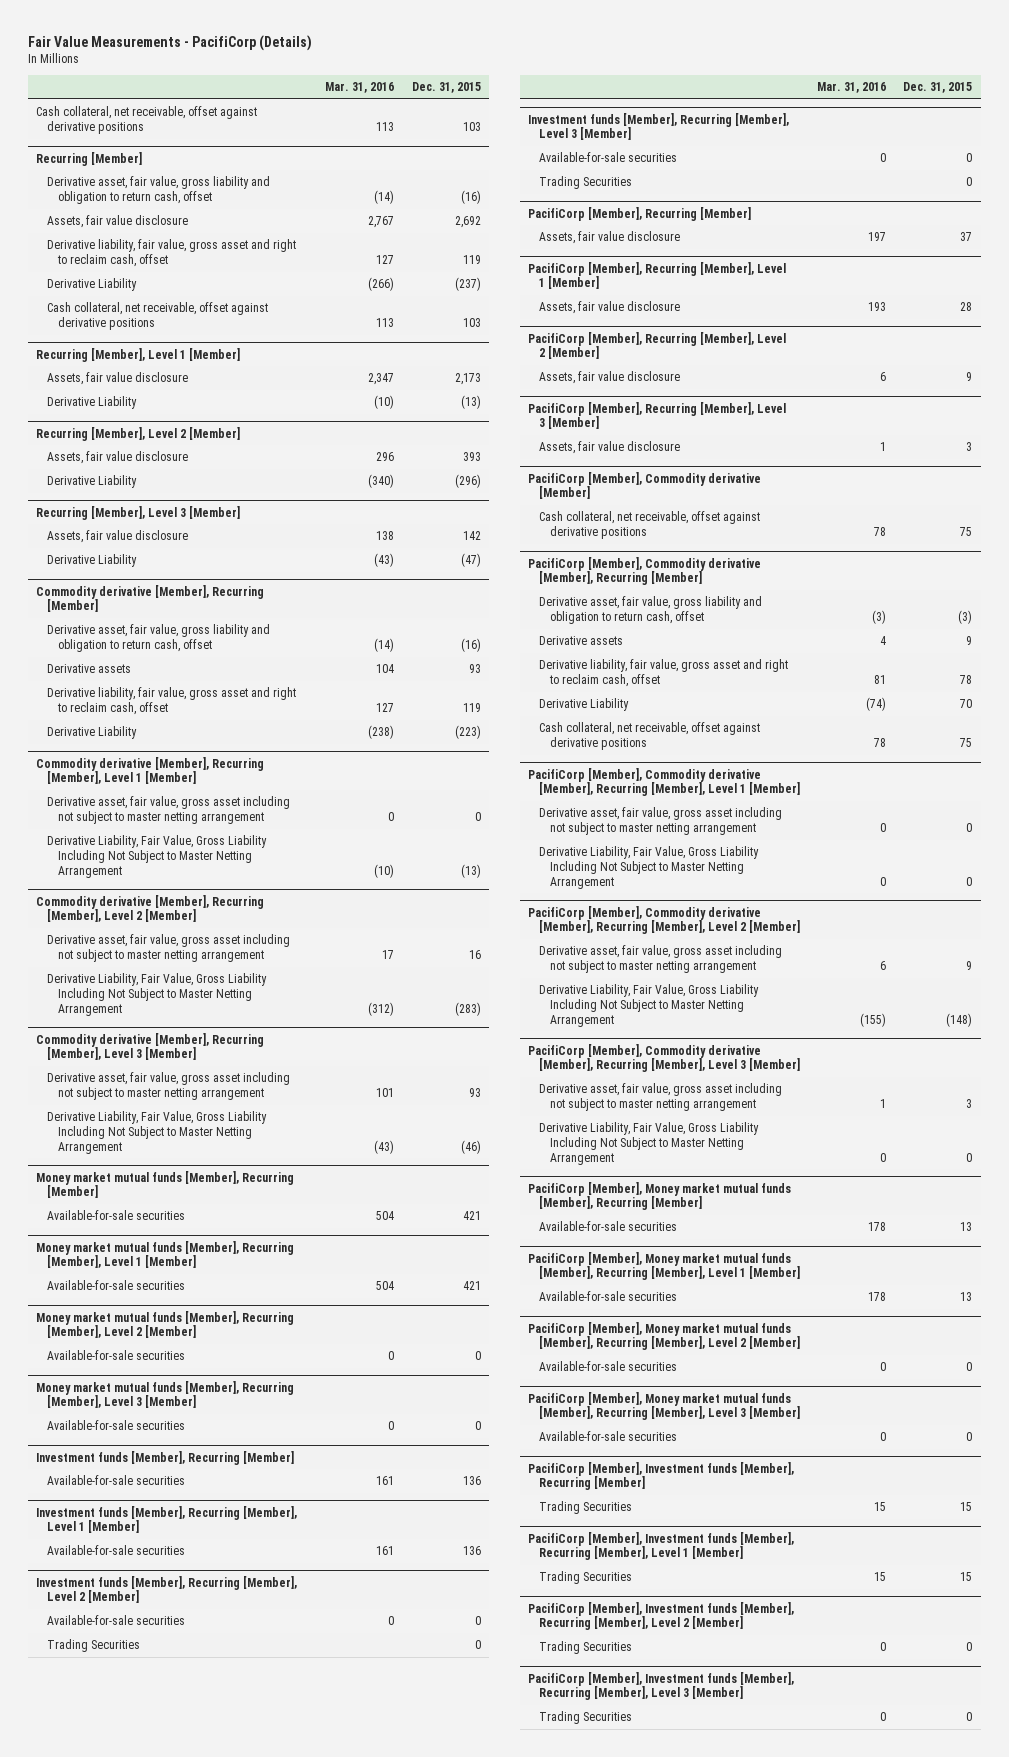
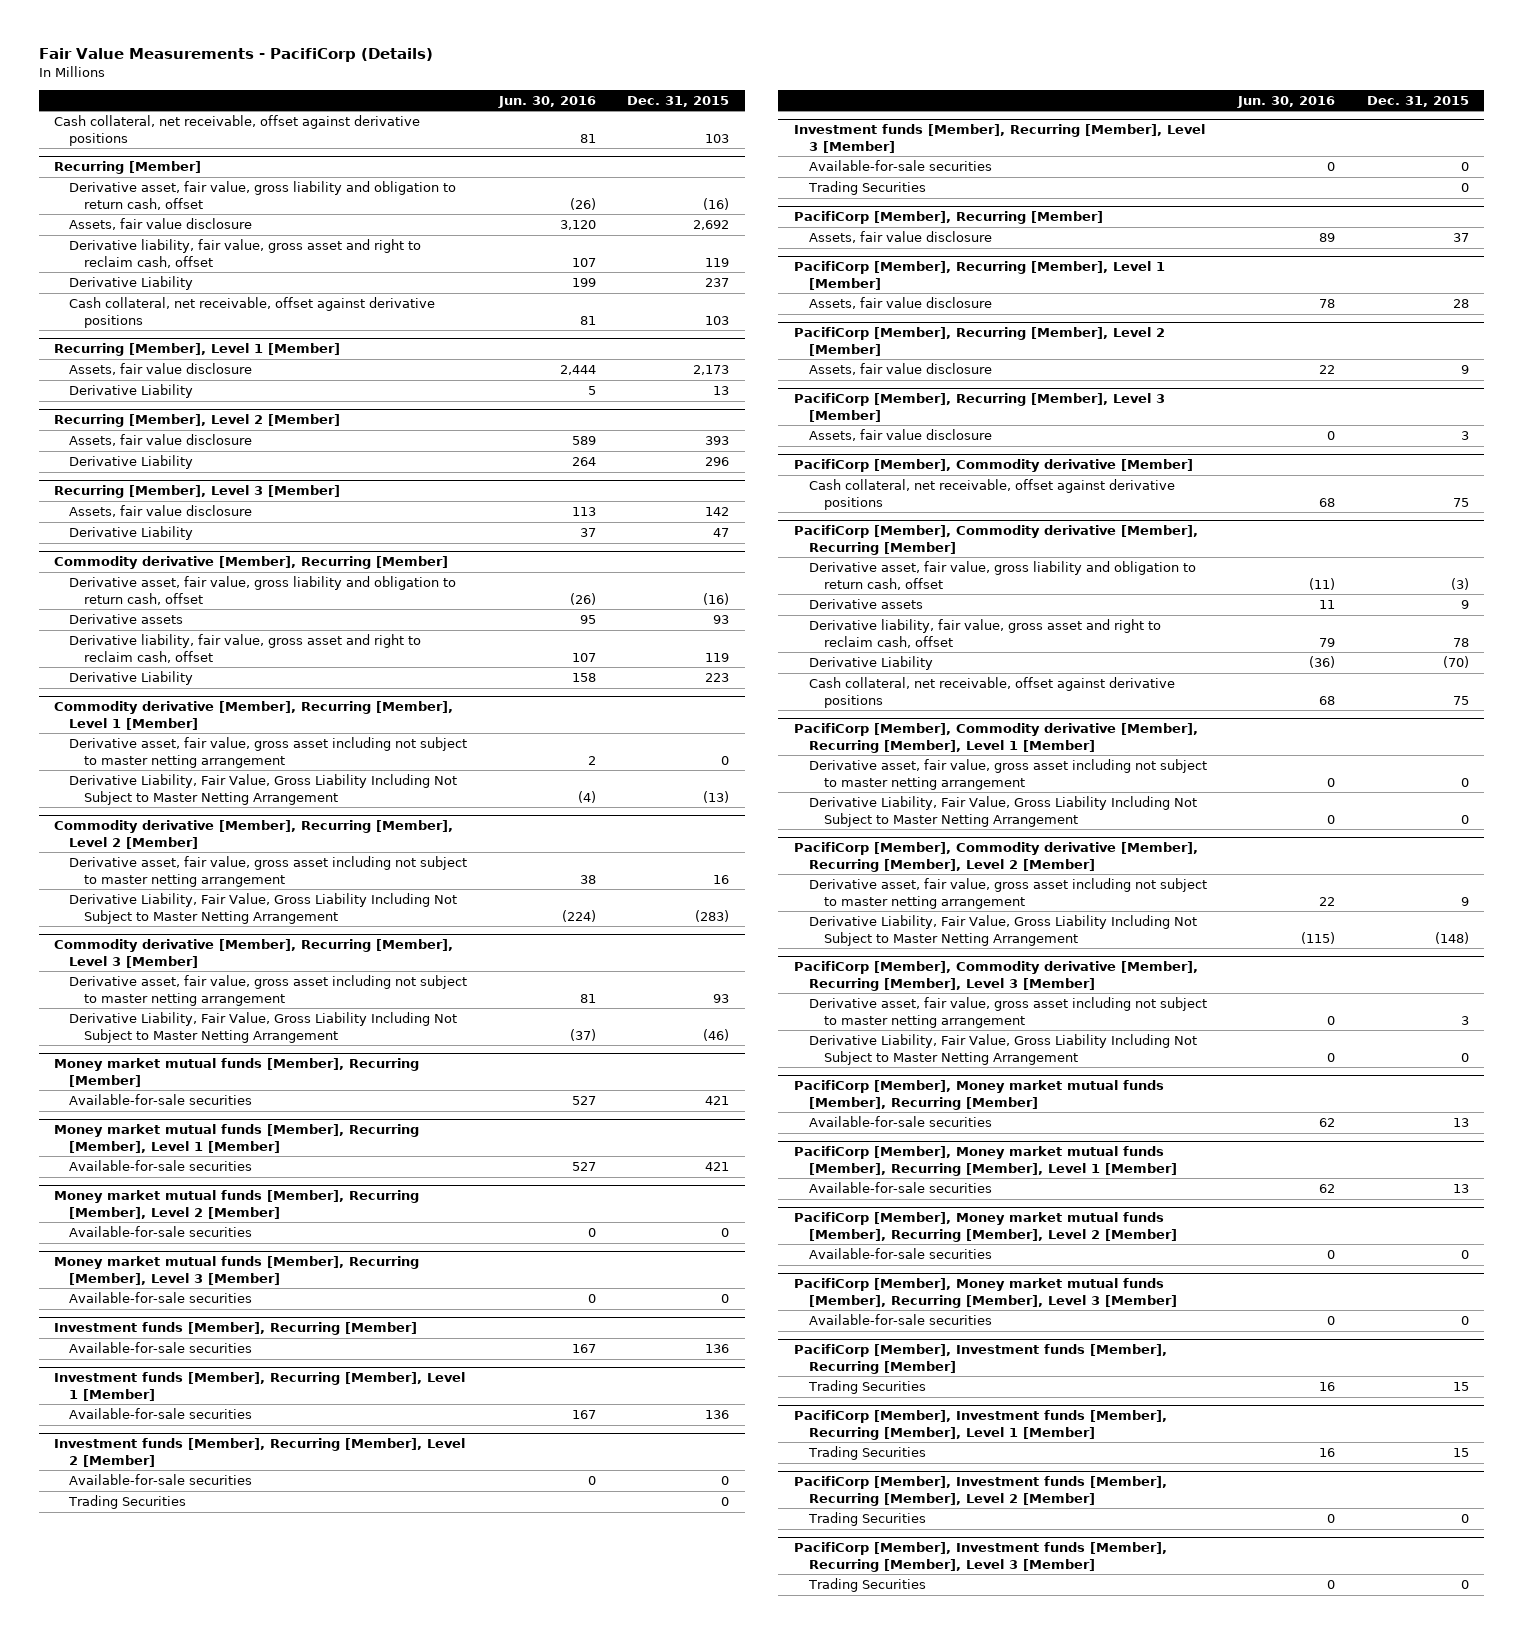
- | Mar. 31, 2016 | Dec. 31, 2015
+ | Jun. 30, 2016 | Dec. 31, 2015
@ Recurring [Member]
- Derivative Liability | (266) | (237)
+ Derivative Liability | 199 | 237
@ Recurring [Member], Level 1 [Member]
- Derivative Liability | (10) | (13)
+ Derivative Liability | 5 | 13
@ Recurring [Member], Level 2 [Member]
- Derivative Liability | (340) | (296)
+ Derivative Liability | 264 | 296
@ Recurring [Member], Level 3 [Member]
- Derivative Liability | (43) | (47)
+ Derivative Liability | 37 | 47
@ Commodity derivative [Member], Recurring [Member]
- Derivative Liability | (238) | (223)
+ Derivative Liability | 158 | 223
@ PacifiCorp [Member], Commodity derivative [Member], Recurring [Member]
- Derivative Liability | (74) | 70
+ Derivative Liability | (36) | (70)

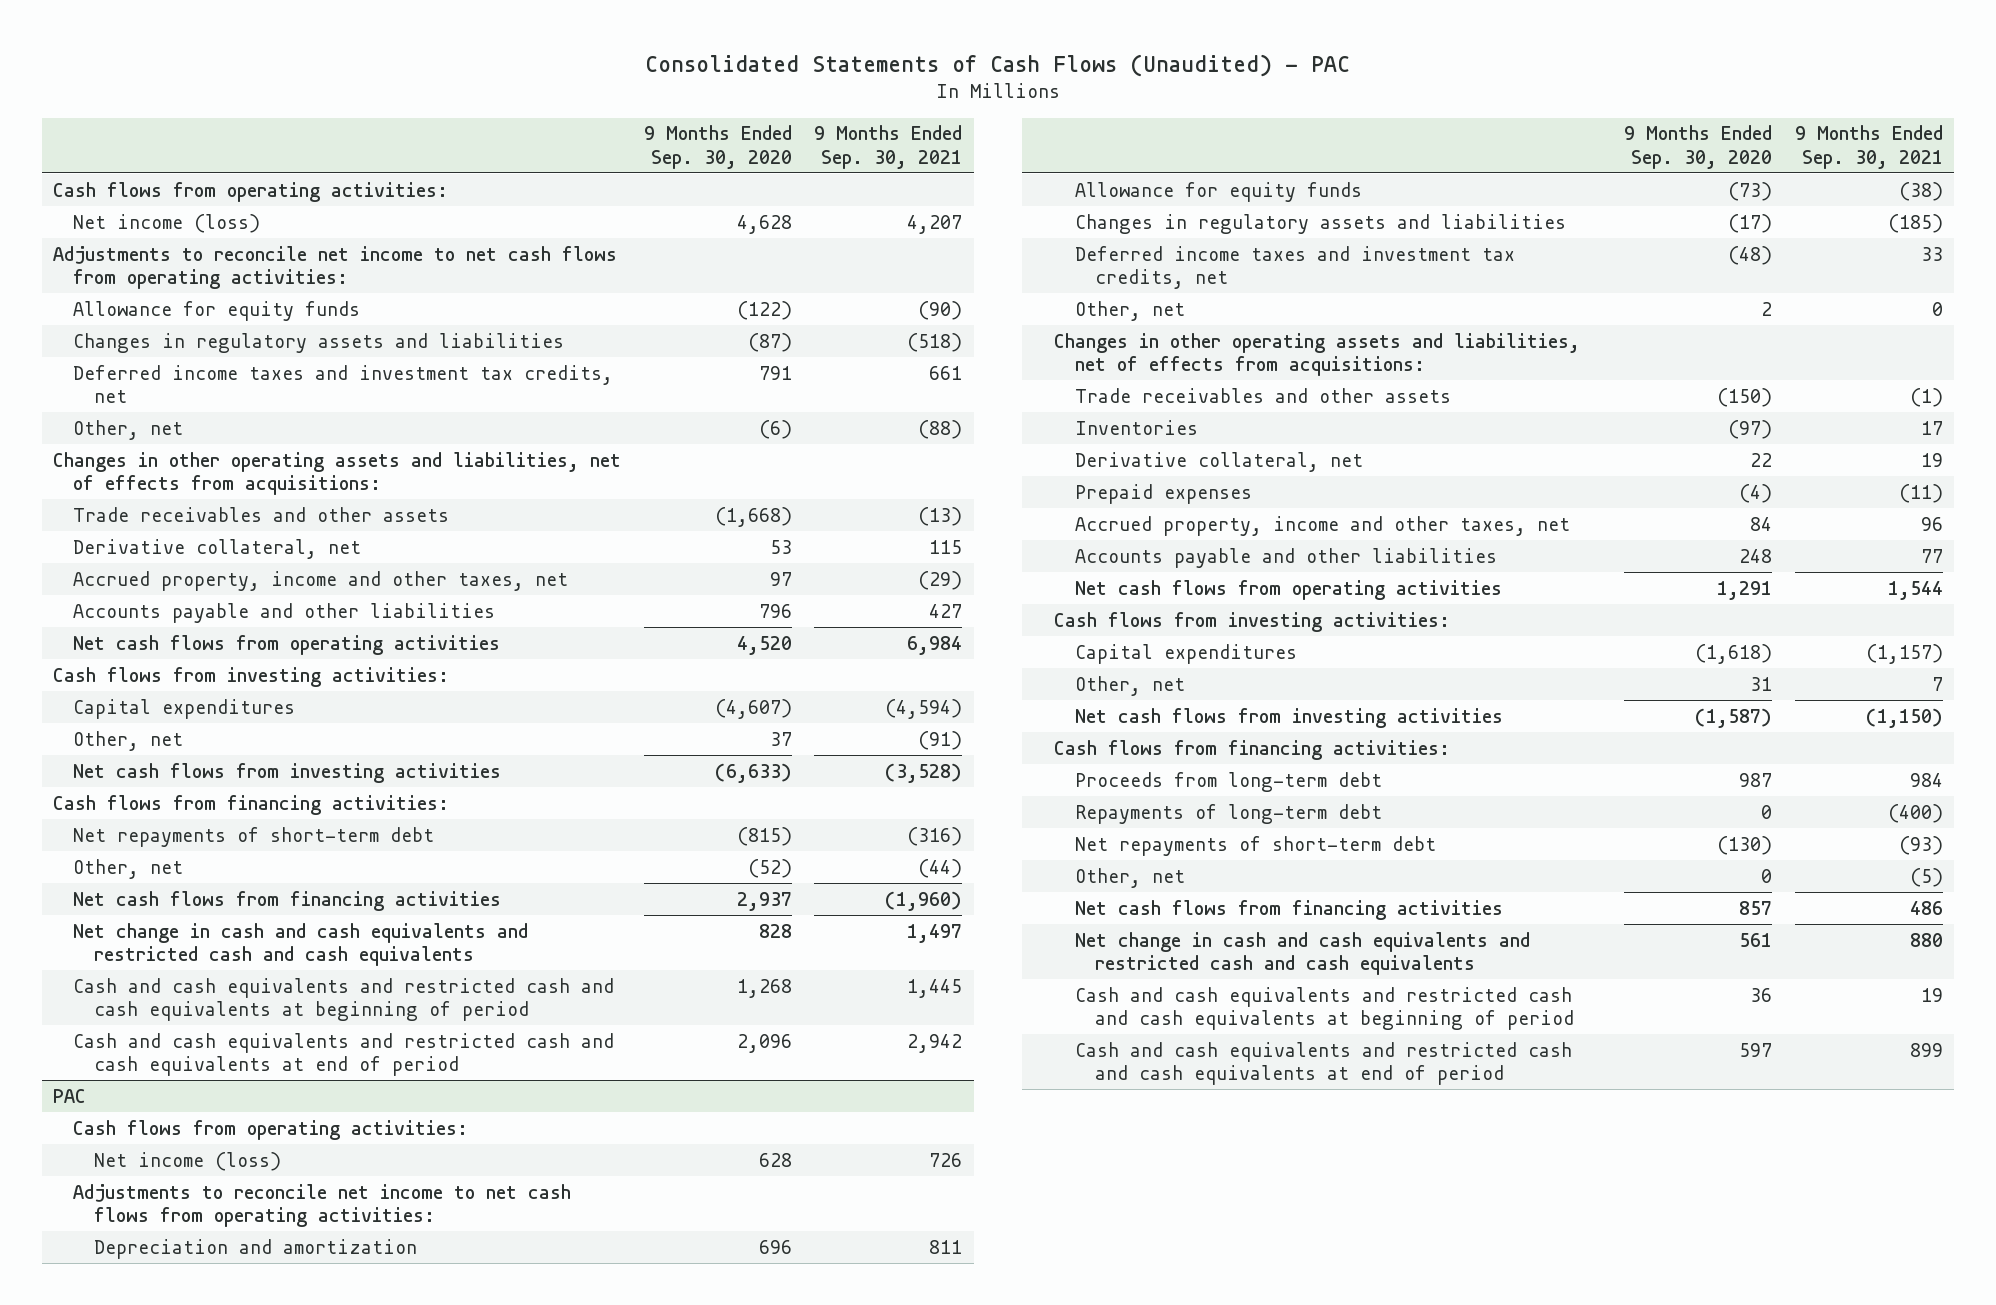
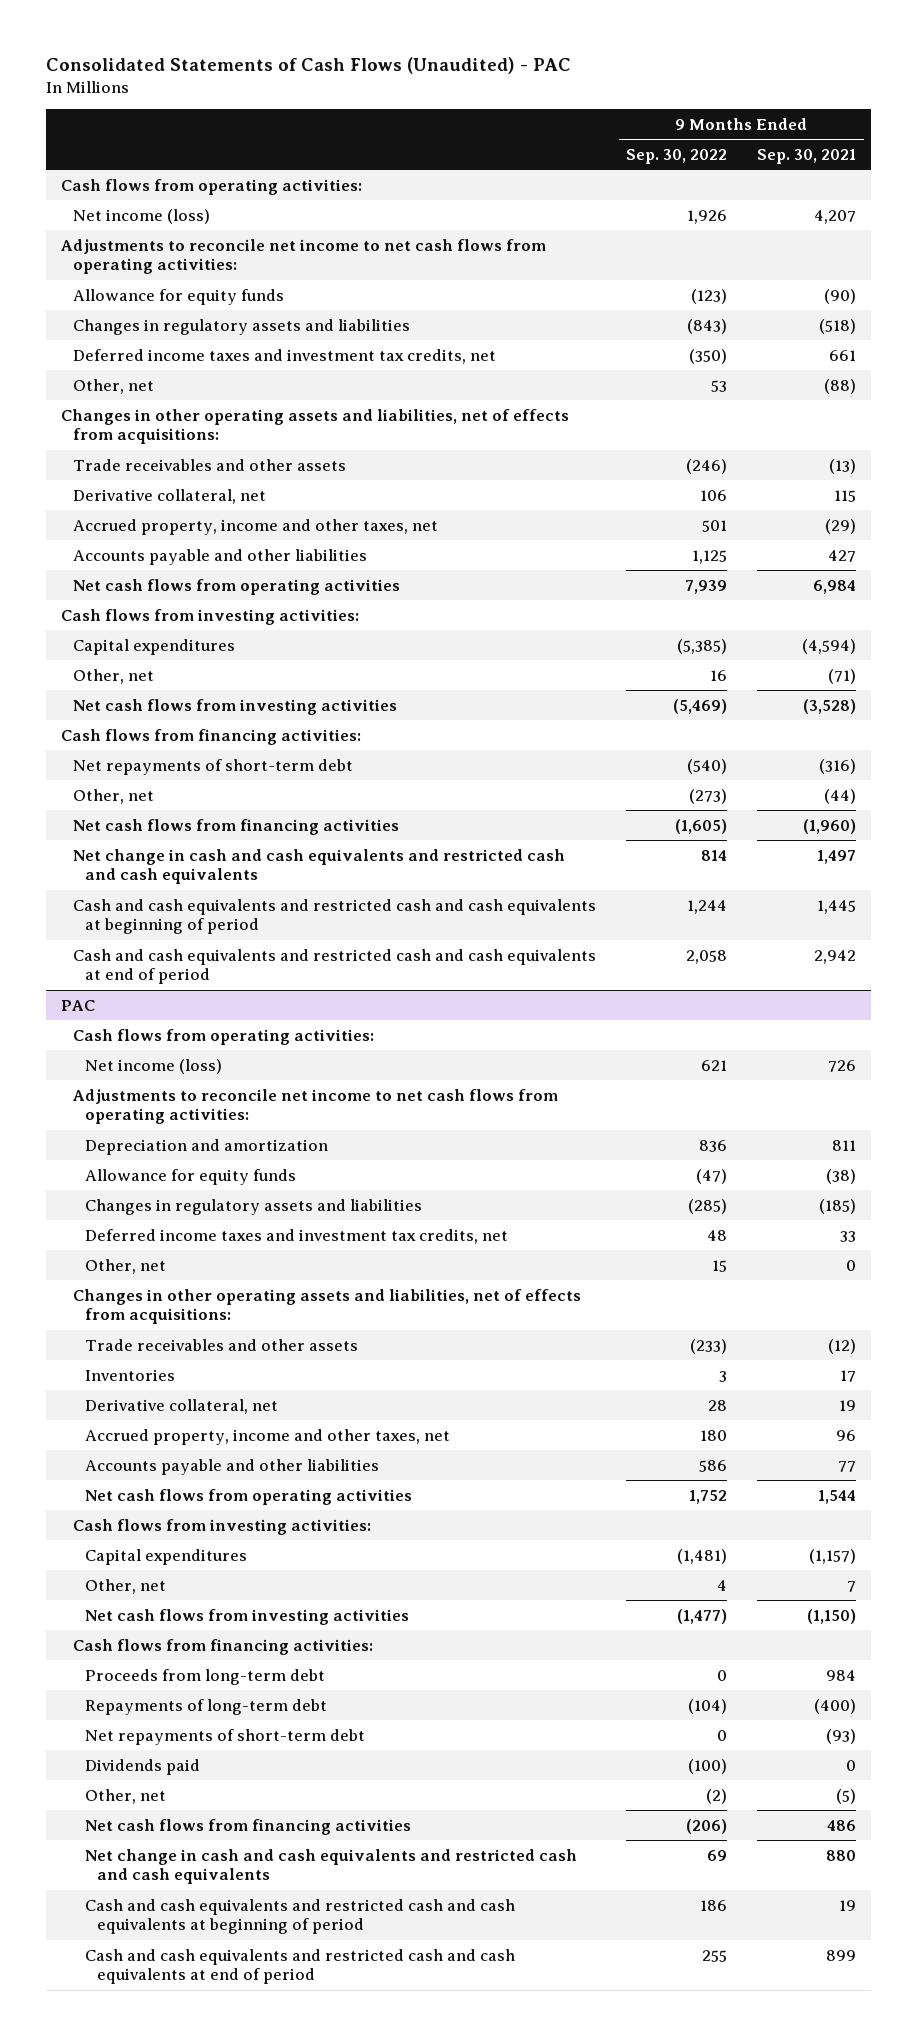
- | 9 Months Ended Sep. 30, 2020 | 9 Months Ended Sep. 30, 2021
+ | 9 Months Ended Sep. 30, 2022 | 9 Months Ended Sep. 30, 2021
- Other, net | 37 | (91)
+ Other, net | 16 | (71)
@ PAC
- Trade receivables and other assets | (150) | (1)
+ Trade receivables and other assets | (233) | (12)
- Prepaid expenses | (4) | (11)
+ Dividends paid | (100) | 0

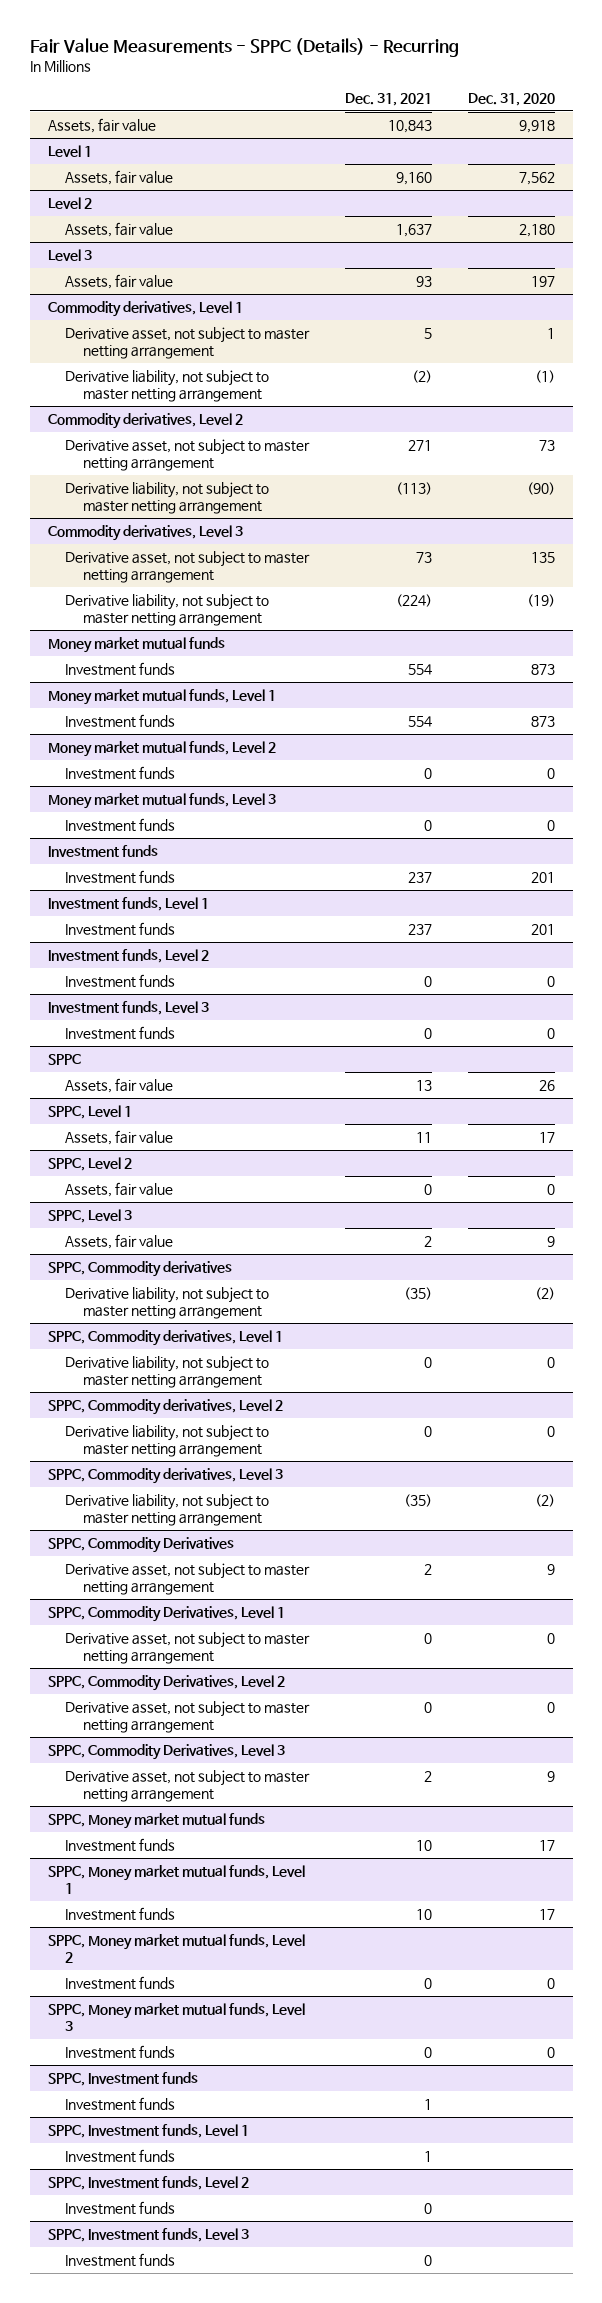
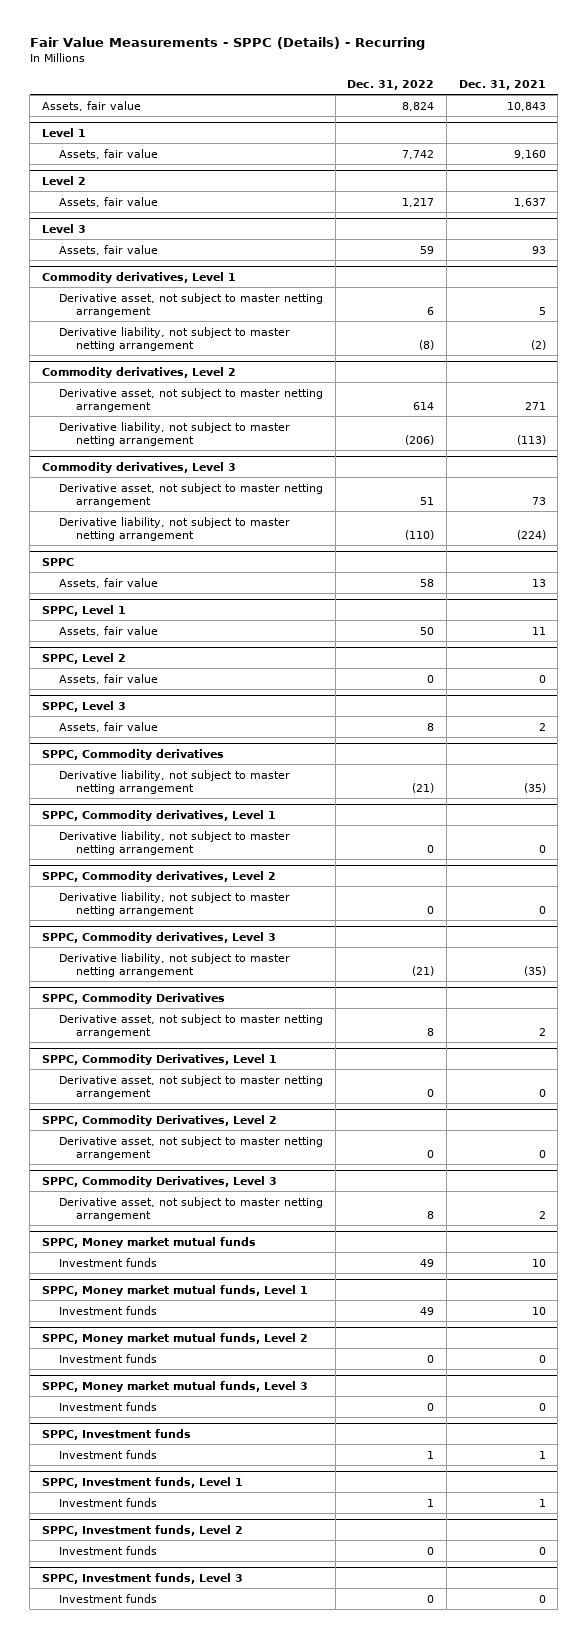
- | Dec. 31, 2021 | Dec. 31, 2020
+ | Dec. 31, 2022 | Dec. 31, 2021
- Money market mutual funds
- Investment funds | 554 | 873
- Money market mutual funds, Level 1
- Investment funds | 554 | 873
- Money market mutual funds, Level 2
- Investment funds | 0 | 0
- Money market mutual funds, Level 3
- Investment funds | 0 | 0
- Investment funds
- Investment funds | 237 | 201
- Investment funds, Level 1
- Investment funds | 237 | 201
- Investment funds, Level 2
- Investment funds | 0 | 0
- Investment funds, Level 3
- Investment funds | 0 | 0

